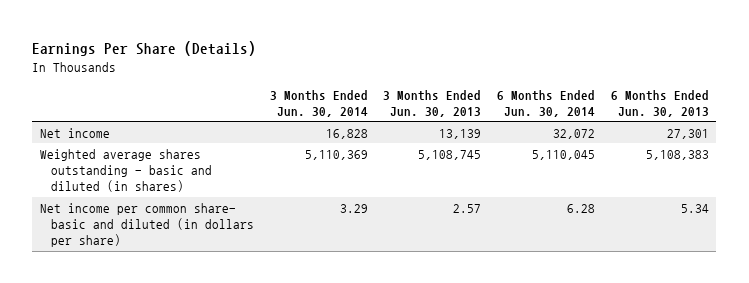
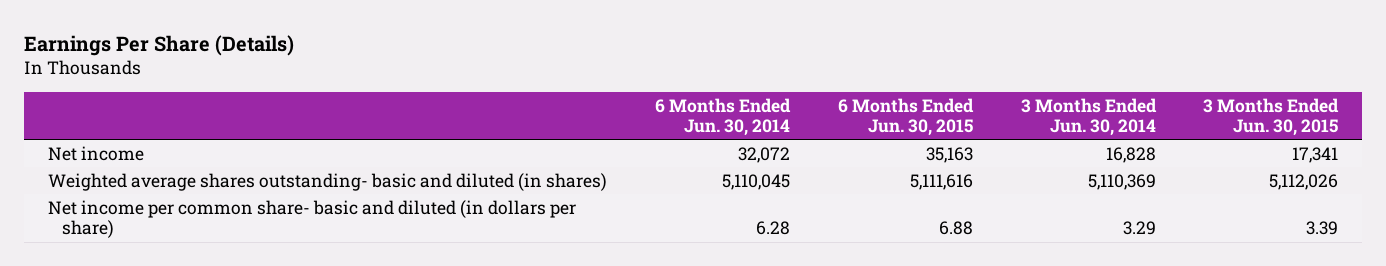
- | 3 Months Ended Jun. 30, 2014 | 3 Months Ended Jun. 30, 2013 | 6 Months Ended Jun. 30, 2014 | 6 Months Ended Jun. 30, 2013
+ | 6 Months Ended Jun. 30, 2014 | 6 Months Ended Jun. 30, 2015 | 3 Months Ended Jun. 30, 2014 | 3 Months Ended Jun. 30, 2015
- Weighted average shares outstanding - basic and diluted (in shares) | 5,110,369 | 5,108,745 | 5,110,045 | 5,108,383
+ Weighted average shares outstanding- basic and diluted (in shares) | 5,110,045 | 5,111,616 | 5,110,369 | 5,112,026

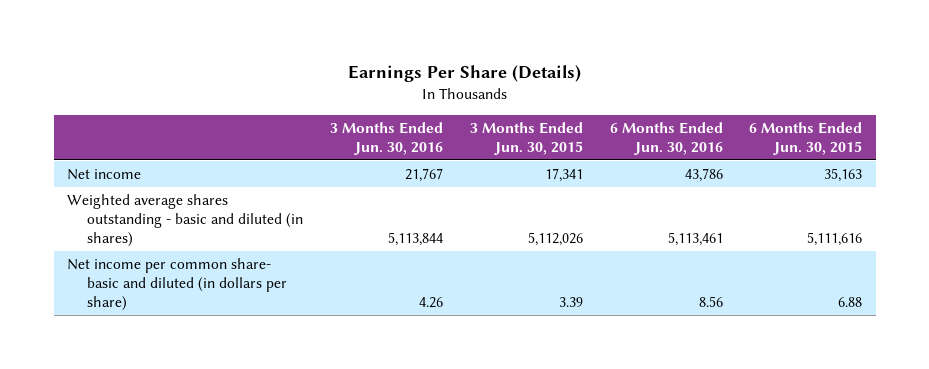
- | 6 Months Ended Jun. 30, 2014 | 6 Months Ended Jun. 30, 2015 | 3 Months Ended Jun. 30, 2014 | 3 Months Ended Jun. 30, 2015
+ | 3 Months Ended Jun. 30, 2016 | 3 Months Ended Jun. 30, 2015 | 6 Months Ended Jun. 30, 2016 | 6 Months Ended Jun. 30, 2015
- Weighted average shares outstanding- basic and diluted (in shares) | 5,110,045 | 5,111,616 | 5,110,369 | 5,112,026
+ Weighted average shares outstanding - basic and diluted (in shares) | 5,113,844 | 5,112,026 | 5,113,461 | 5,111,616

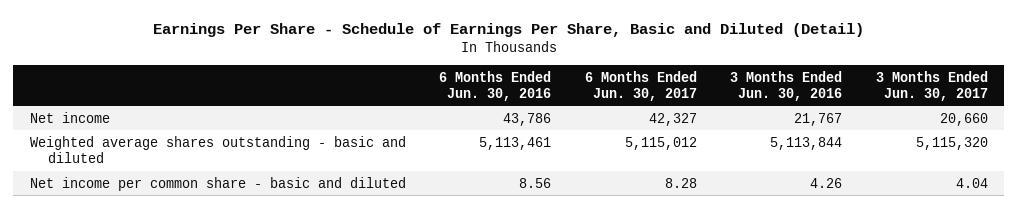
- Earnings Per Share (Details)
+ Earnings Per Share - Schedule of Earnings Per Share, Basic and Diluted (Detail)
- | 3 Months Ended Jun. 30, 2016 | 3 Months Ended Jun. 30, 2015 | 6 Months Ended Jun. 30, 2016 | 6 Months Ended Jun. 30, 2015
+ | 6 Months Ended Jun. 30, 2016 | 6 Months Ended Jun. 30, 2017 | 3 Months Ended Jun. 30, 2016 | 3 Months Ended Jun. 30, 2017
- Weighted average shares outstanding - basic and diluted (in shares) | 5,113,844 | 5,112,026 | 5,113,461 | 5,111,616
- Net income per common share- basic and diluted (in dollars per share) | 4.26 | 3.39 | 8.56 | 6.88
+ Weighted average shares outstanding - basic and diluted | 5,113,461 | 5,115,012 | 5,113,844 | 5,115,320
+ Net income per common share - basic and diluted | 8.56 | 8.28 | 4.26 | 4.04

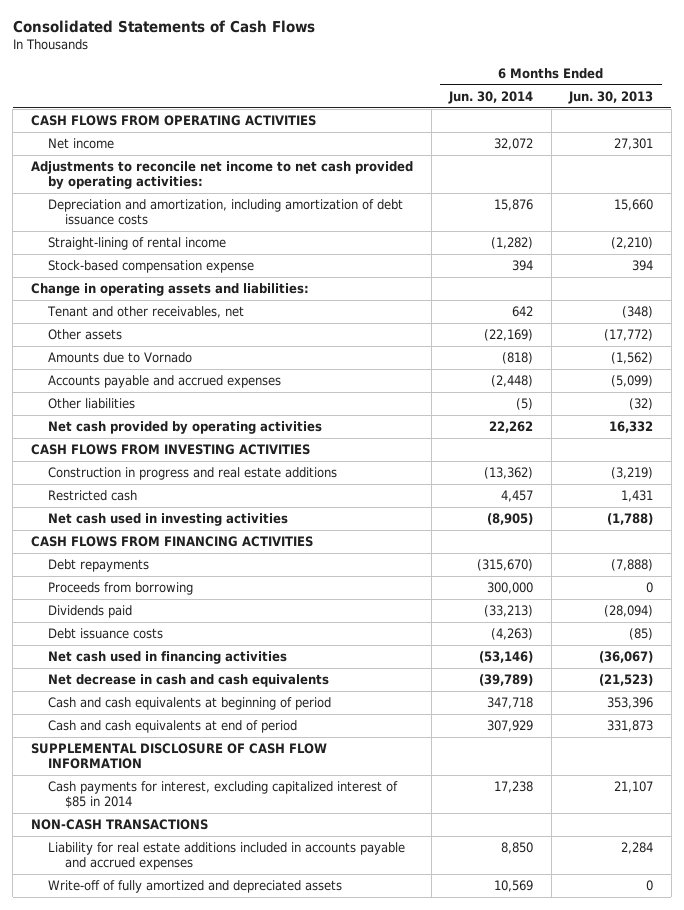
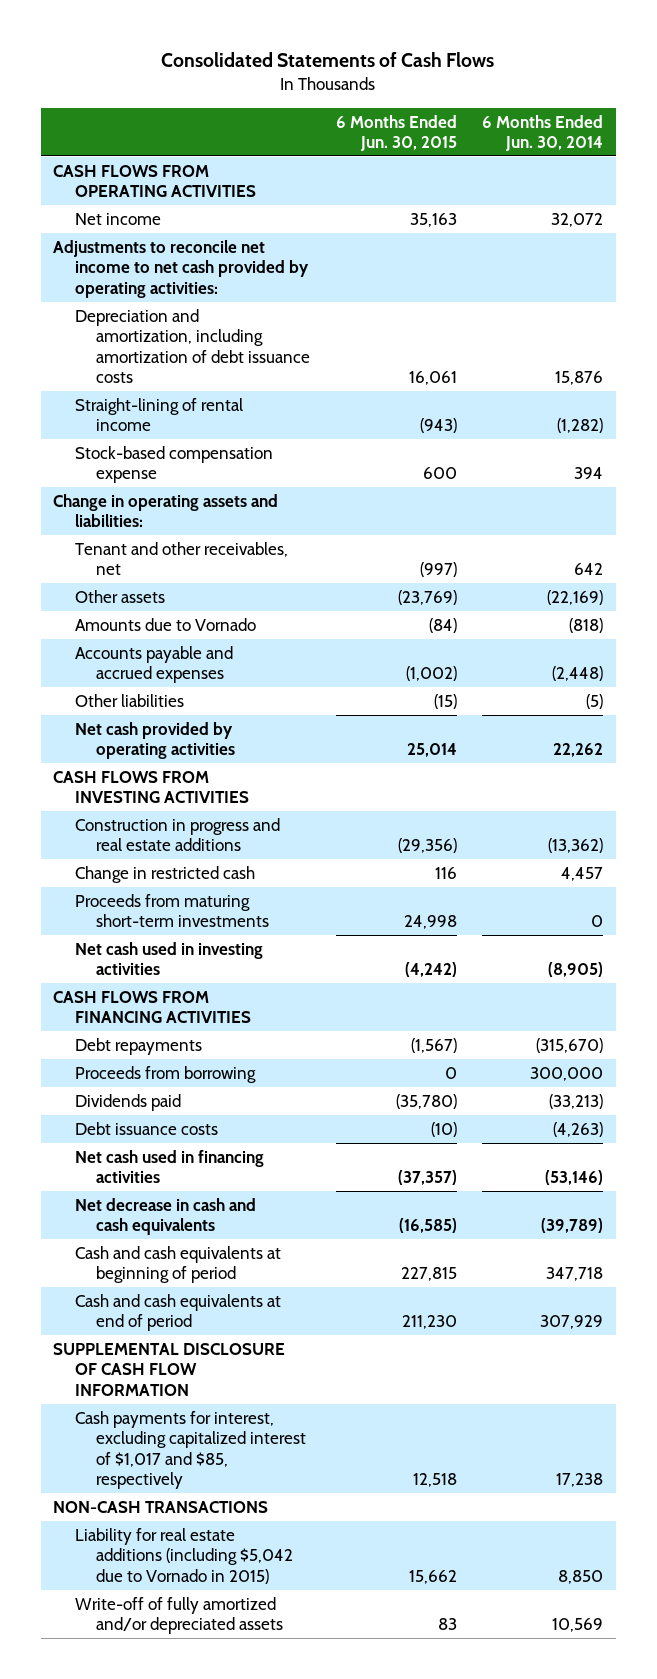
- | 6 Months Ended Jun. 30, 2014 | 6 Months Ended Jun. 30, 2013
+ | 6 Months Ended Jun. 30, 2015 | 6 Months Ended Jun. 30, 2014
- Restricted cash | 4,457 | 1,431
+ Change in restricted cash | 116 | 4,457
+ Proceeds from maturing short-term investments | 24,998 | 0
- Cash payments for interest, excluding capitalized interest of $85 in 2014 | 17,238 | 21,107
+ Cash payments for interest, excluding capitalized interest of $1,017 and $85, respectively | 12,518 | 17,238
- Liability for real estate additions included in accounts payable and accrued expenses | 8,850 | 2,284
- Write-off of fully amortized and depreciated assets | 10,569 | 0
+ Liability for real estate additions (including $5,042 due to Vornado in 2015) | 15,662 | 8,850
+ Write-off of fully amortized and/or depreciated assets | 83 | 10,569

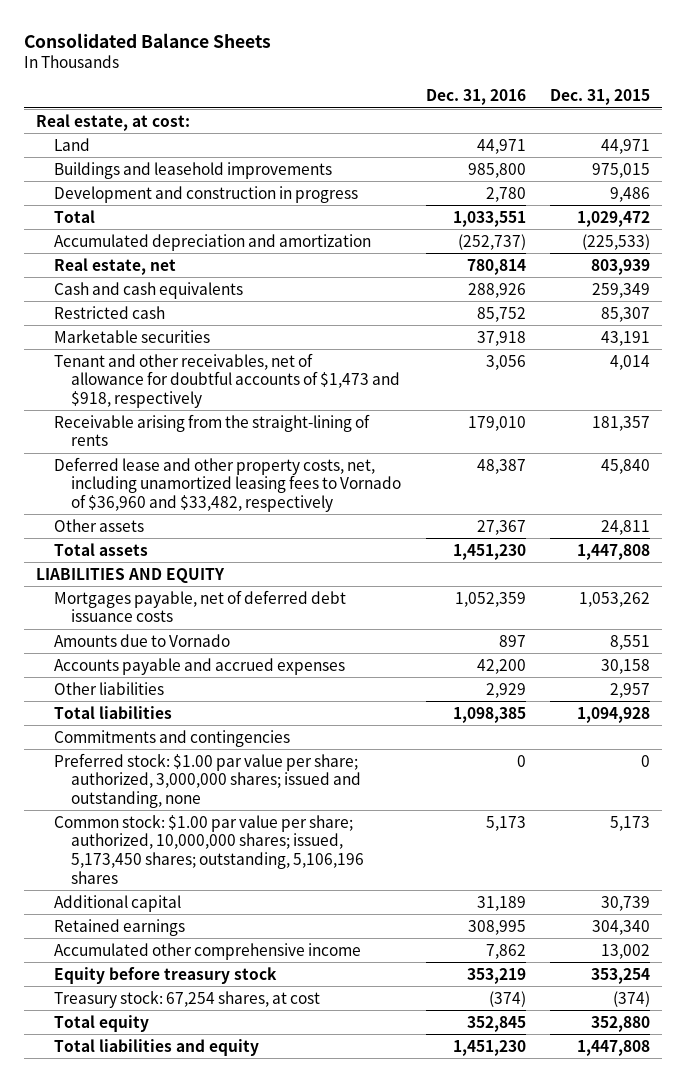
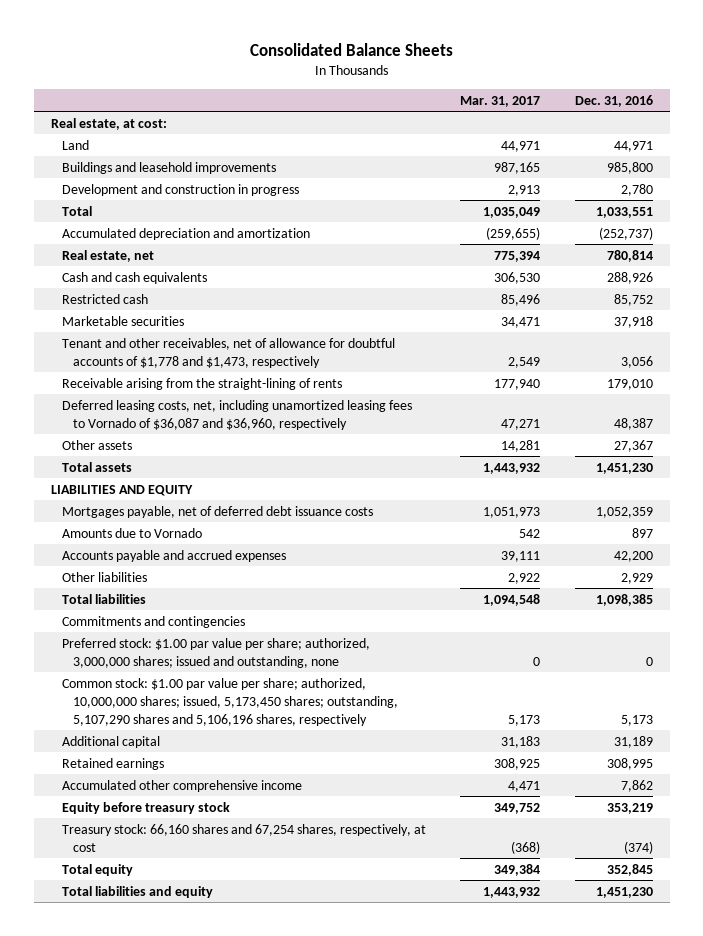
- | Dec. 31, 2016 | Dec. 31, 2015
+ | Mar. 31, 2017 | Dec. 31, 2016
- Tenant and other receivables, net of allowance for doubtful accounts of $1,473 and $918, respectively | 3,056 | 4,014
+ Tenant and other receivables, net of allowance for doubtful accounts of $1,778 and $1,473, respectively | 2,549 | 3,056
- Deferred lease and other property costs, net, including unamortized leasing fees to Vornado of $36,960 and $33,482, respectively | 48,387 | 45,840
+ Deferred leasing costs, net, including unamortized leasing fees to Vornado of $36,087 and $36,960, respectively | 47,271 | 48,387
- Common stock: $1.00 par value per share; authorized, 10,000,000 shares; issued, 5,173,450 shares; outstanding, 5,106,196 shares | 5,173 | 5,173
+ Common stock: $1.00 par value per share; authorized, 10,000,000 shares; issued, 5,173,450 shares; outstanding, 5,107,290 shares and 5,106,196 shares, respectively | 5,173 | 5,173
- Treasury stock: 67,254 shares, at cost | (374) | (374)
+ Treasury stock: 66,160 shares and 67,254 shares, respectively, at cost | (368) | (374)

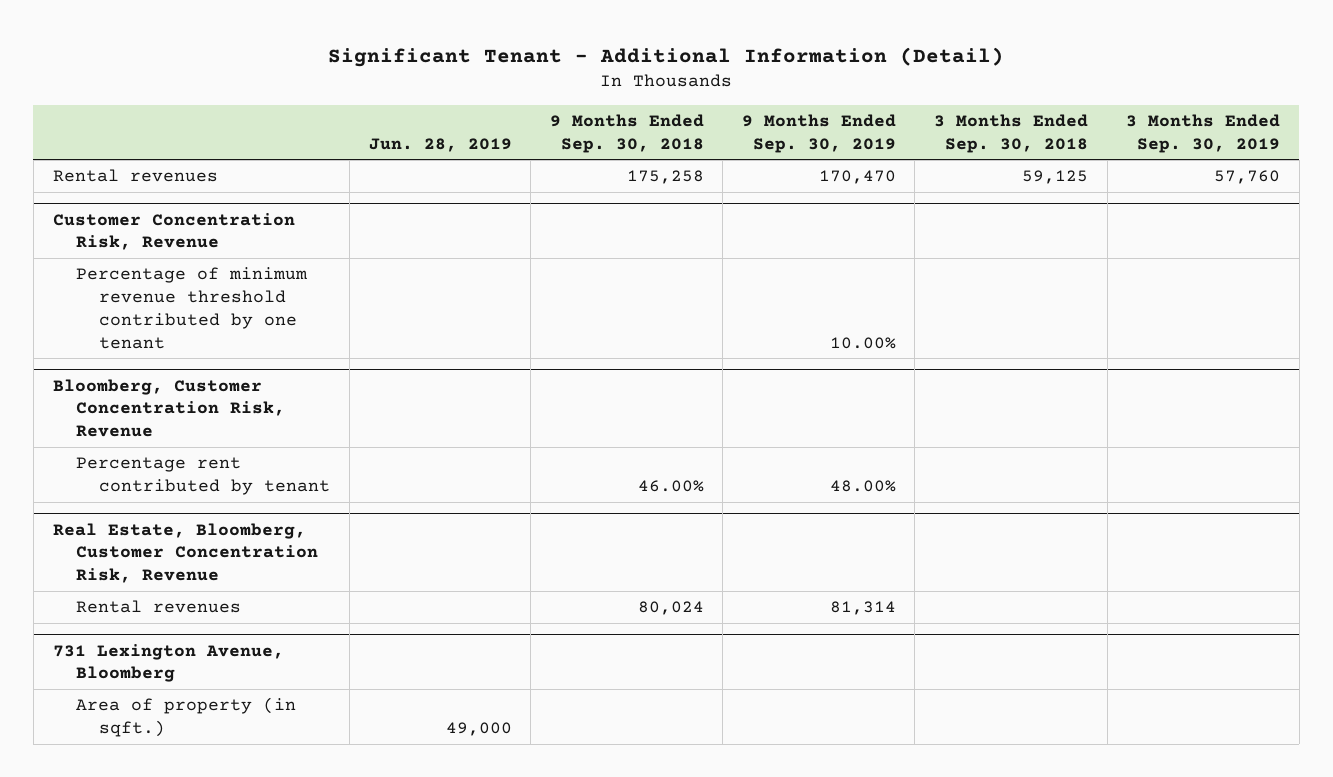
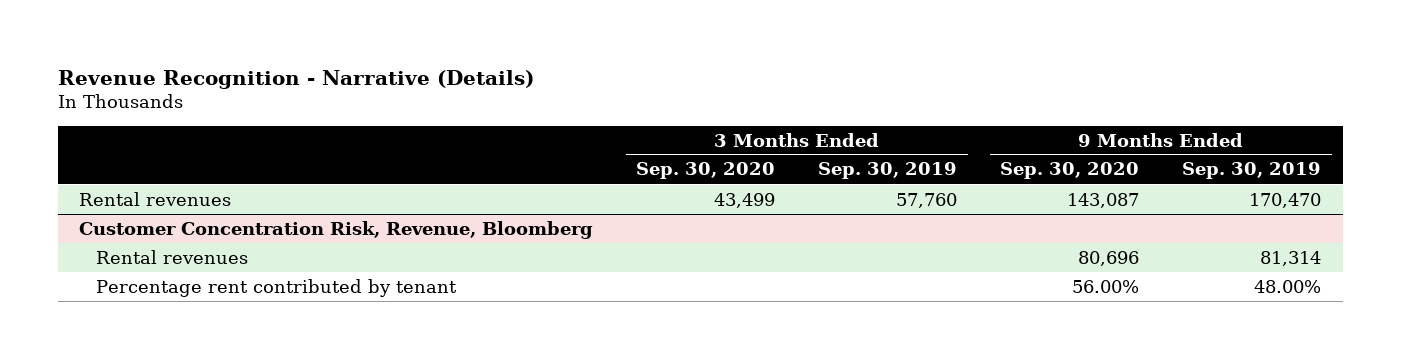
- Significant Tenant - Additional Information (Detail)
+ Revenue Recognition - Narrative (Details)
- | Jun. 28, 2019 | 9 Months Ended Sep. 30, 2018 | 9 Months Ended Sep. 30, 2019 | 3 Months Ended Sep. 30, 2018 | 3 Months Ended Sep. 30, 2019
+ | 3 Months Ended Sep. 30, 2020 | 3 Months Ended Sep. 30, 2019 | 9 Months Ended Sep. 30, 2020 | 9 Months Ended Sep. 30, 2019
- Customer Concentration Risk, Revenue
- Percentage of minimum revenue threshold contributed by one tenant | | | 10.00% | |
- Bloomberg, Customer Concentration Risk, Revenue
- Percentage rent contributed by tenant | | 46.00% | 48.00% | |
- Real Estate, Bloomberg, Customer Concentration Risk, Revenue
+ Customer Concentration Risk, Revenue, Bloomberg
- 731 Lexington Avenue, Bloomberg
- Area of property (in sqft.) | 49,000 | | | |
+ Percentage rent contributed by tenant | | | 56.00% | 48.00%

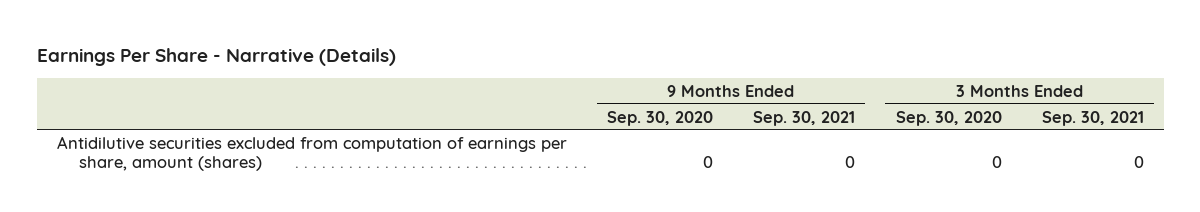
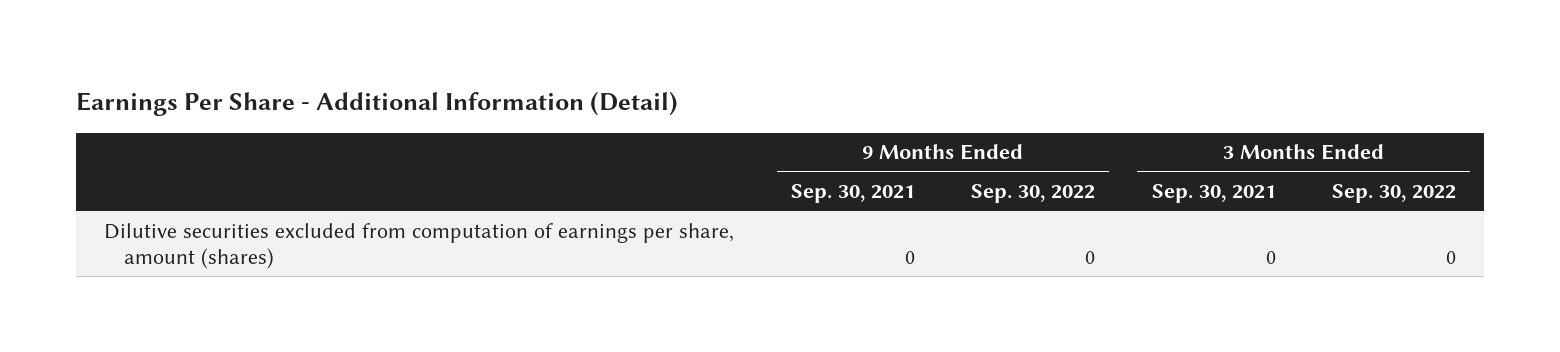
- Earnings Per Share - Narrative (Details)
+ Earnings Per Share - Additional Information (Detail)
- | 9 Months Ended Sep. 30, 2020 | 9 Months Ended Sep. 30, 2021 | 3 Months Ended Sep. 30, 2020 | 3 Months Ended Sep. 30, 2021
+ | 9 Months Ended Sep. 30, 2021 | 9 Months Ended Sep. 30, 2022 | 3 Months Ended Sep. 30, 2021 | 3 Months Ended Sep. 30, 2022
- Antidilutive securities excluded from computation of earnings per share, amount (shares) | 0 | 0 | 0 | 0
+ Dilutive securities excluded from computation of earnings per share, amount (shares) | 0 | 0 | 0 | 0

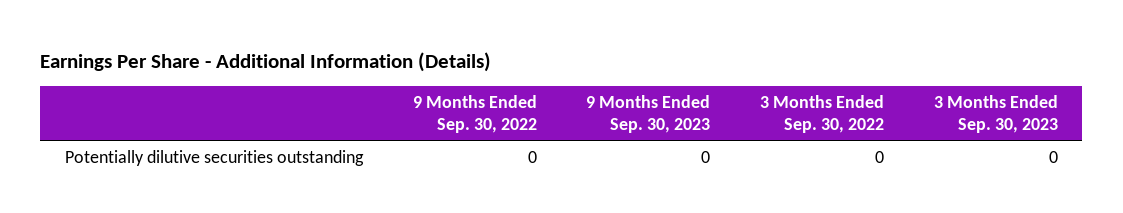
- Earnings Per Share - Additional Information (Detail)
+ Earnings Per Share - Additional Information (Details)
- | 9 Months Ended Sep. 30, 2021 | 9 Months Ended Sep. 30, 2022 | 3 Months Ended Sep. 30, 2021 | 3 Months Ended Sep. 30, 2022
+ | 9 Months Ended Sep. 30, 2022 | 9 Months Ended Sep. 30, 2023 | 3 Months Ended Sep. 30, 2022 | 3 Months Ended Sep. 30, 2023
- Dilutive securities excluded from computation of earnings per share, amount (shares) | 0 | 0 | 0 | 0
+ Potentially dilutive securities outstanding | 0 | 0 | 0 | 0

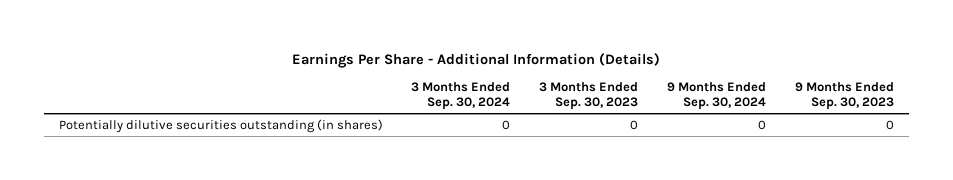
- | 9 Months Ended Sep. 30, 2022 | 9 Months Ended Sep. 30, 2023 | 3 Months Ended Sep. 30, 2022 | 3 Months Ended Sep. 30, 2023
+ | 3 Months Ended Sep. 30, 2024 | 3 Months Ended Sep. 30, 2023 | 9 Months Ended Sep. 30, 2024 | 9 Months Ended Sep. 30, 2023
- Potentially dilutive securities outstanding | 0 | 0 | 0 | 0
+ Potentially dilutive securities outstanding (in shares) | 0 | 0 | 0 | 0

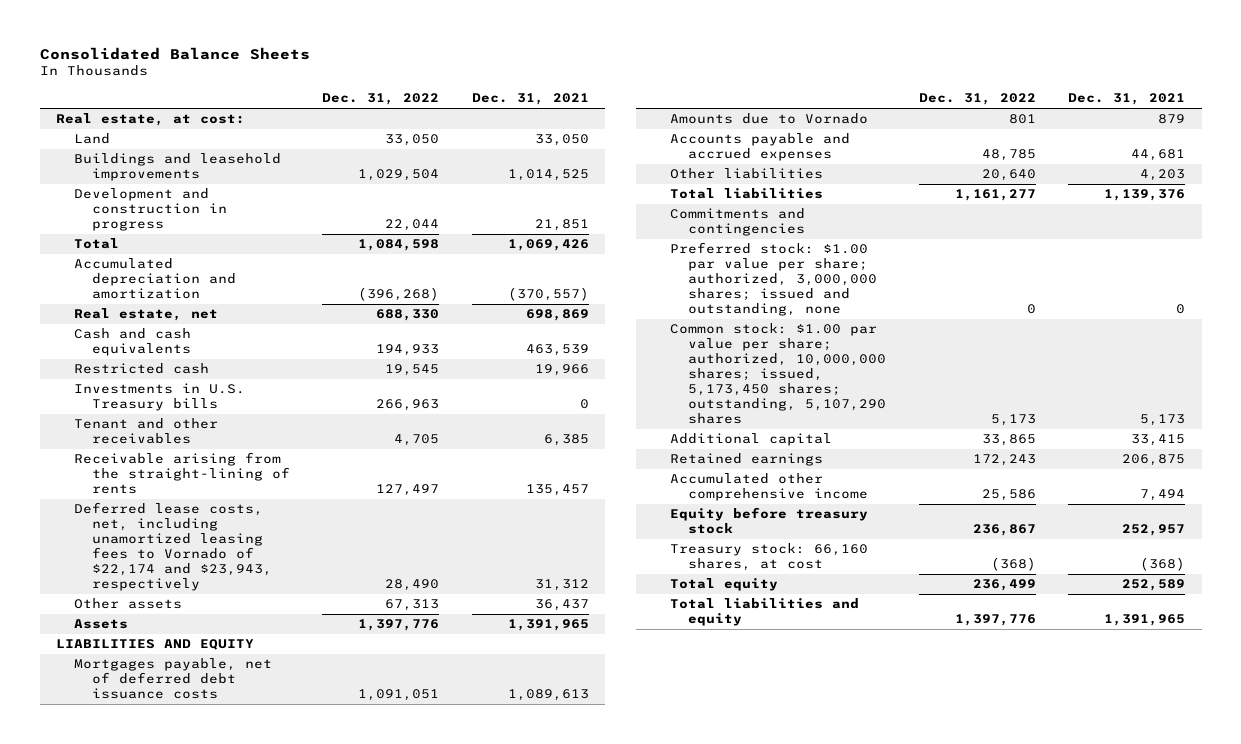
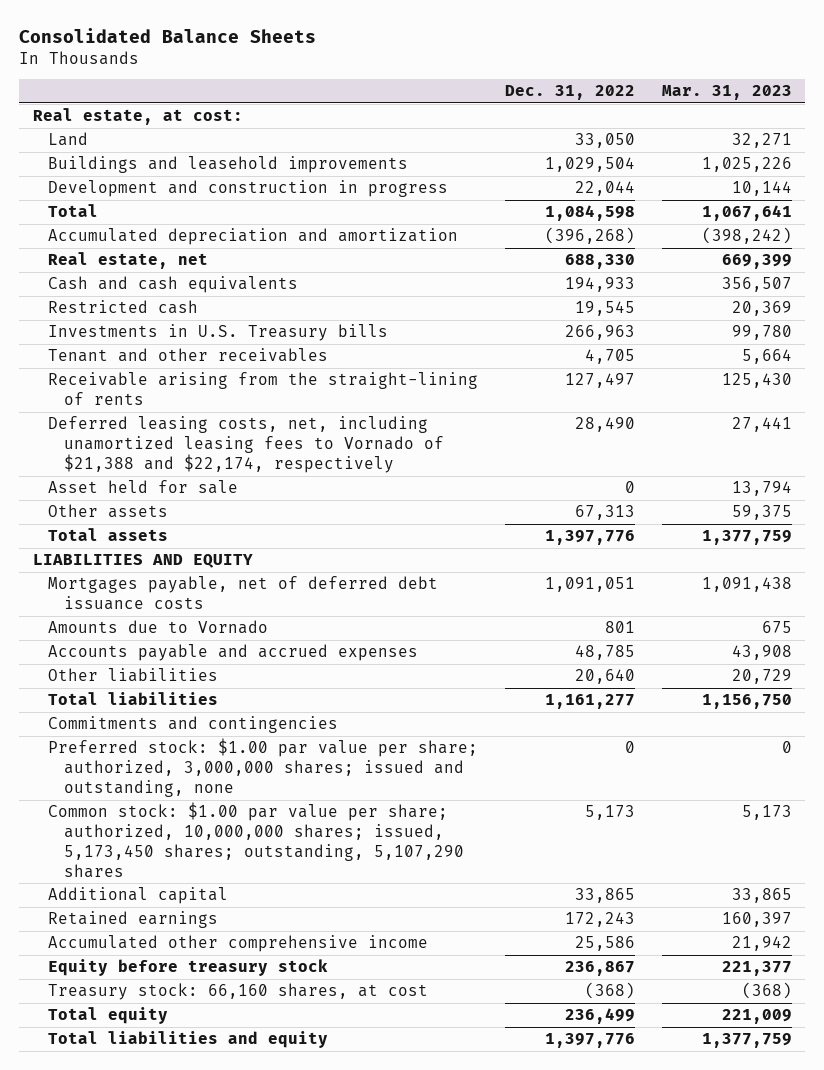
- | Dec. 31, 2022 | Dec. 31, 2021
+ | Dec. 31, 2022 | Mar. 31, 2023
- Deferred lease costs, net, including unamortized leasing fees to Vornado of $22,174 and $23,943, respectively | 28,490 | 31,312
+ Deferred leasing costs, net, including unamortized leasing fees to Vornado of $21,388 and $22,174, respectively | 28,490 | 27,441
+ Asset held for sale | 0 | 13,794
- Assets | 1,397,776 | 1,391,965
+ Total assets | 1,397,776 | 1,377,759

